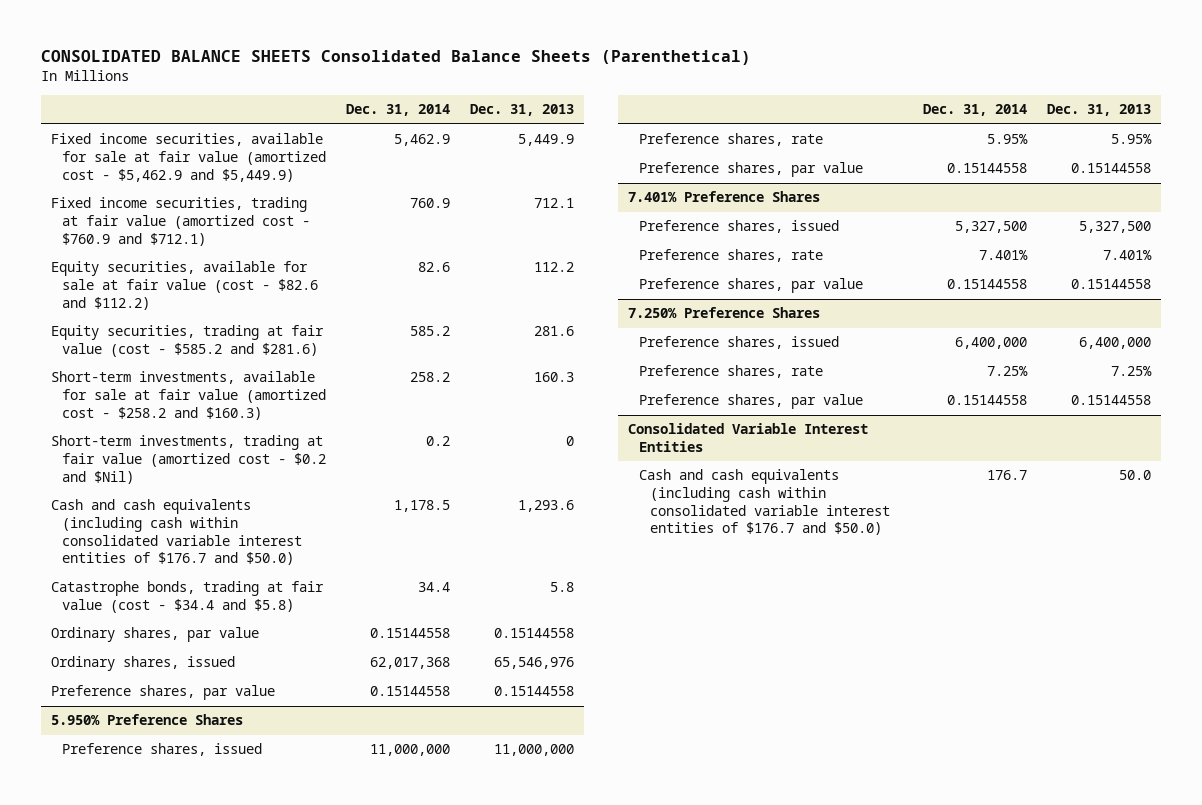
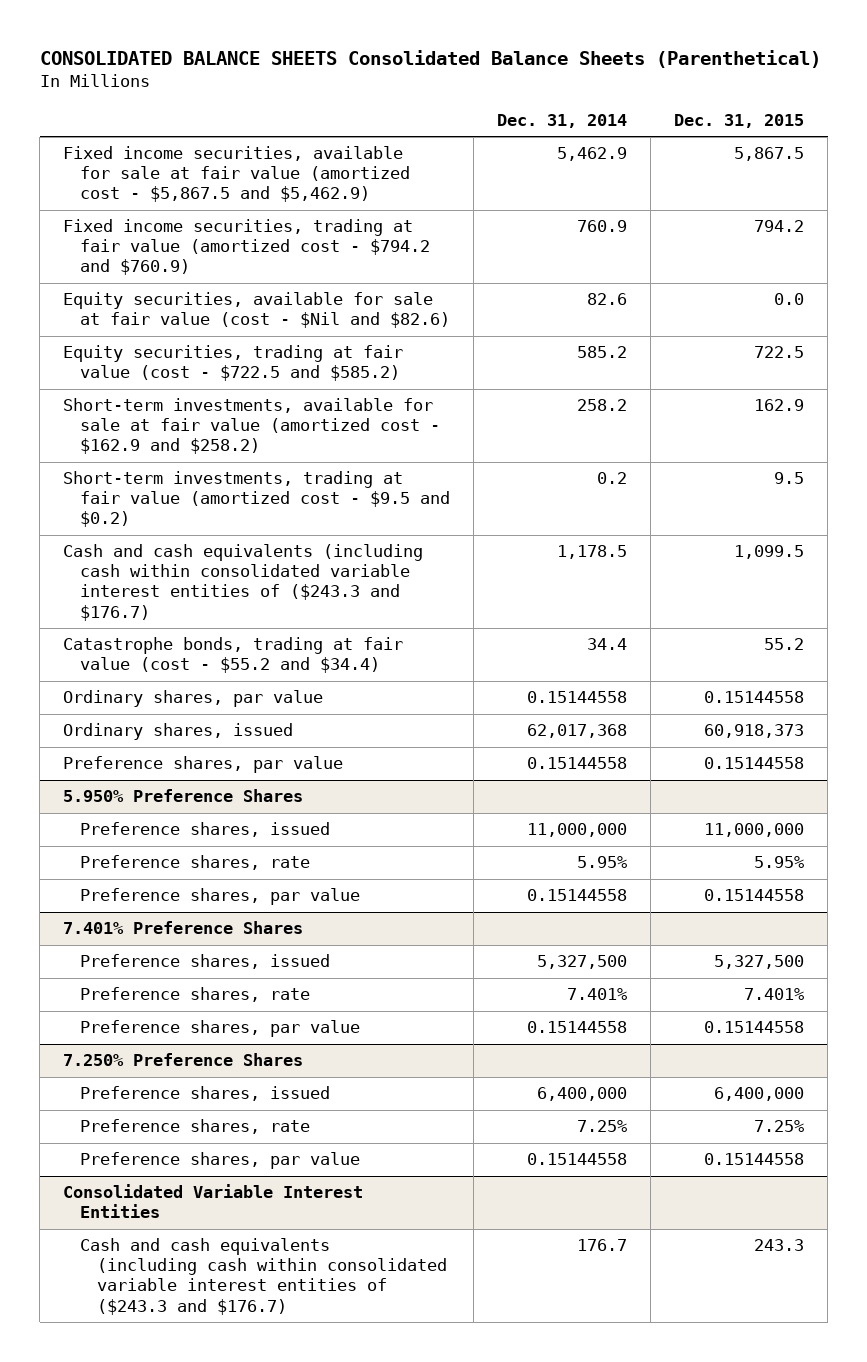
- | Dec. 31, 2014 | Dec. 31, 2013
+ | Dec. 31, 2014 | Dec. 31, 2015
- Fixed income securities, available for sale at fair value (amortized cost - $5,462.9 and $5,449.9) | 5,462.9 | 5,449.9
- Fixed income securities, trading at fair value (amortized cost - $760.9 and $712.1) | 760.9 | 712.1
- Equity securities, available for sale at fair value (cost - $82.6 and $112.2) | 82.6 | 112.2
- Equity securities, trading at fair value (cost - $585.2 and $281.6) | 585.2 | 281.6
- Short-term investments, available for sale at fair value (amortized cost - $258.2 and $160.3) | 258.2 | 160.3
- Short-term investments, trading at fair value (amortized cost - $0.2 and $Nil) | 0.2 | 0
- Cash and cash equivalents (including cash within consolidated variable interest entities of $176.7 and $50.0) | 1,178.5 | 1,293.6
- Catastrophe bonds, trading at fair value (cost - $34.4 and $5.8) | 34.4 | 5.8
+ Fixed income securities, available for sale at fair value (amortized cost - $5,867.5 and $5,462.9) | 5,462.9 | 5,867.5
+ Fixed income securities, trading at fair value (amortized cost - $794.2 and $760.9) | 760.9 | 794.2
+ Equity securities, available for sale at fair value (cost - $Nil and $82.6) | 82.6 | 0.0
+ Equity securities, trading at fair value (cost - $722.5 and $585.2) | 585.2 | 722.5
+ Short-term investments, available for sale at fair value (amortized cost - $162.9 and $258.2) | 258.2 | 162.9
+ Short-term investments, trading at fair value (amortized cost - $9.5 and $0.2) | 0.2 | 9.5
+ Cash and cash equivalents (including cash within consolidated variable interest entities of ($243.3 and $176.7) | 1,178.5 | 1,099.5
+ Catastrophe bonds, trading at fair value (cost - $55.2 and $34.4) | 34.4 | 55.2
@ Consolidated Variable Interest Entities
- Cash and cash equivalents (including cash within consolidated variable interest entities of $176.7 and $50.0) | 176.7 | 50.0
+ Cash and cash equivalents (including cash within consolidated variable interest entities of ($243.3 and $176.7) | 176.7 | 243.3

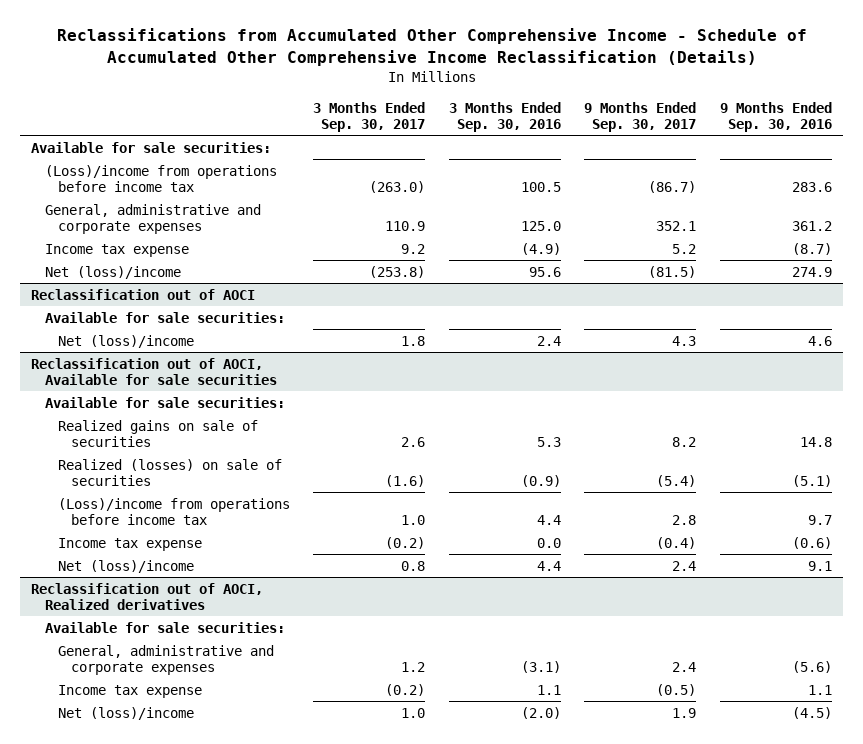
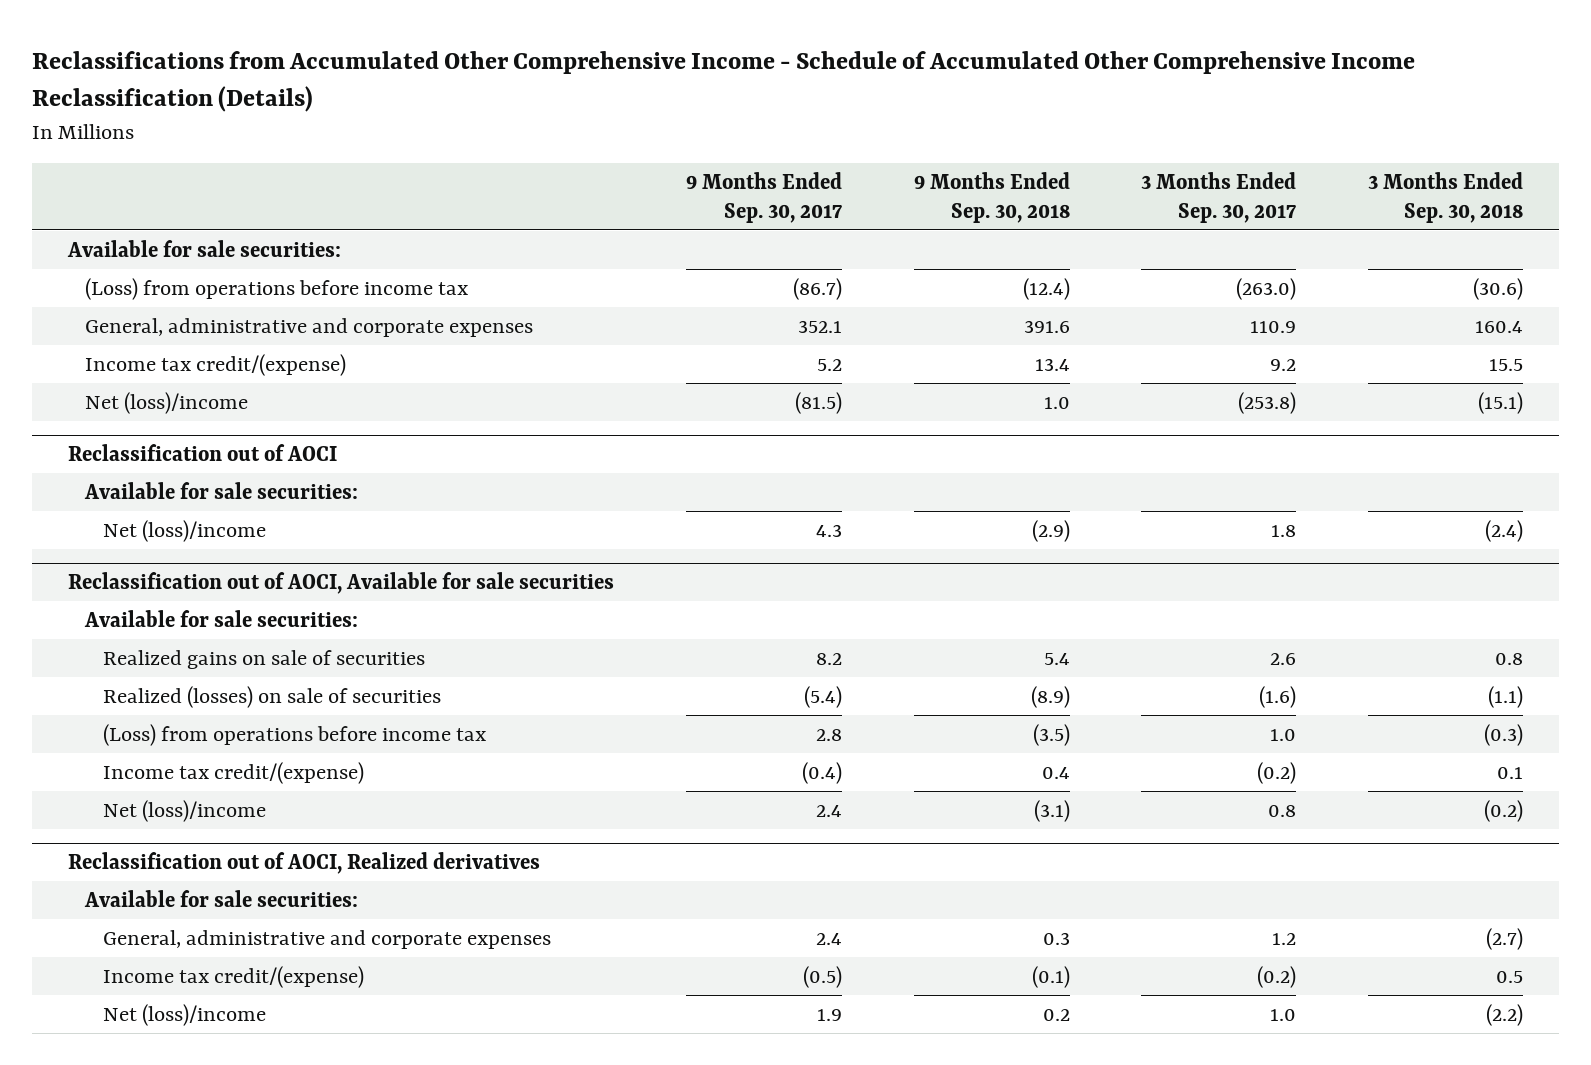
- | 3 Months Ended Sep. 30, 2017 | 3 Months Ended Sep. 30, 2016 | 9 Months Ended Sep. 30, 2017 | 9 Months Ended Sep. 30, 2016
+ | 9 Months Ended Sep. 30, 2017 | 9 Months Ended Sep. 30, 2018 | 3 Months Ended Sep. 30, 2017 | 3 Months Ended Sep. 30, 2018
- (Loss)/income from operations before income tax | (263.0) | 100.5 | (86.7) | 283.6
+ (Loss) from operations before income tax | (86.7) | (12.4) | (263.0) | (30.6)
- Income tax expense | 9.2 | (4.9) | 5.2 | (8.7)
+ Income tax credit/(expense) | 5.2 | 13.4 | 9.2 | 15.5
@ Reclassification out of AOCI, Available for sale securities
- (Loss)/income from operations before income tax | 1.0 | 4.4 | 2.8 | 9.7
- Income tax expense | (0.2) | 0.0 | (0.4) | (0.6)
+ (Loss) from operations before income tax | 2.8 | (3.5) | 1.0 | (0.3)
+ Income tax credit/(expense) | (0.4) | 0.4 | (0.2) | 0.1
@ Reclassification out of AOCI, Realized derivatives
- Income tax expense | (0.2) | 1.1 | (0.5) | 1.1
+ Income tax credit/(expense) | (0.5) | (0.1) | (0.2) | 0.5

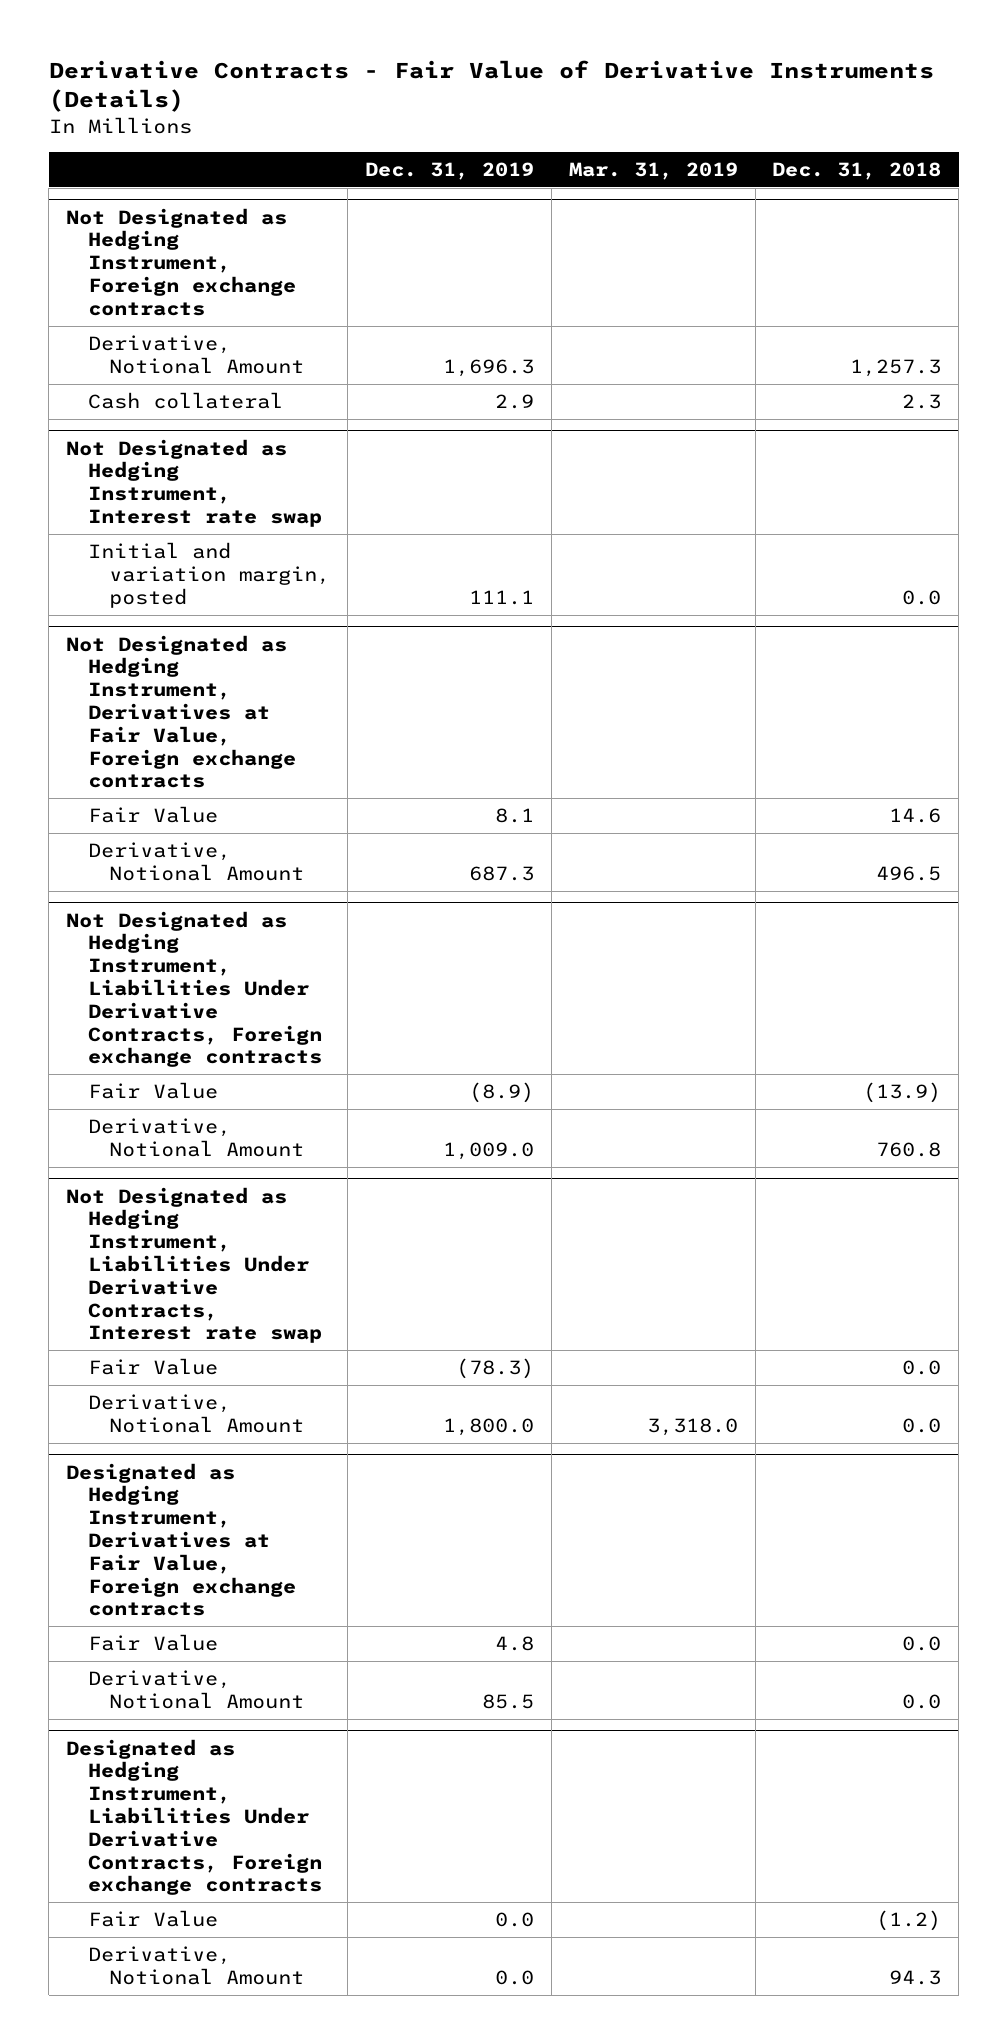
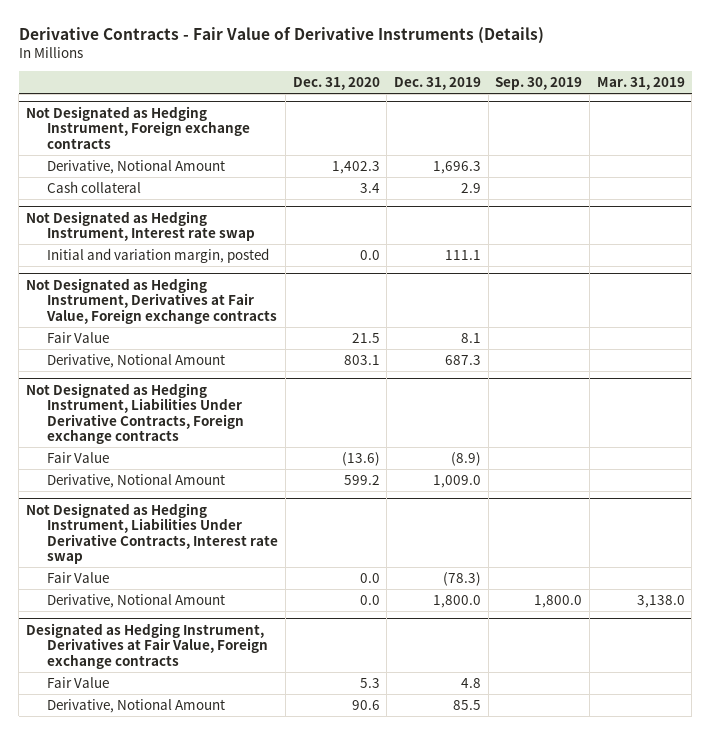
- | Dec. 31, 2019 | Mar. 31, 2019 | Dec. 31, 2018
+ | Dec. 31, 2020 | Dec. 31, 2019 | Sep. 30, 2019 | Mar. 31, 2019
@ Not Designated as Hedging Instrument, Liabilities Under Derivative Contracts, Interest rate swap
- Derivative, Notional Amount | 1,800.0 | 3,318.0 | 0.0
+ Derivative, Notional Amount | 0.0 | 1,800.0 | 1,800.0 | 3,138.0
- Designated as Hedging Instrument, Liabilities Under Derivative Contracts, Foreign exchange contracts
- Fair Value | 0.0 | | (1.2)
- Derivative, Notional Amount | 0.0 | | 94.3

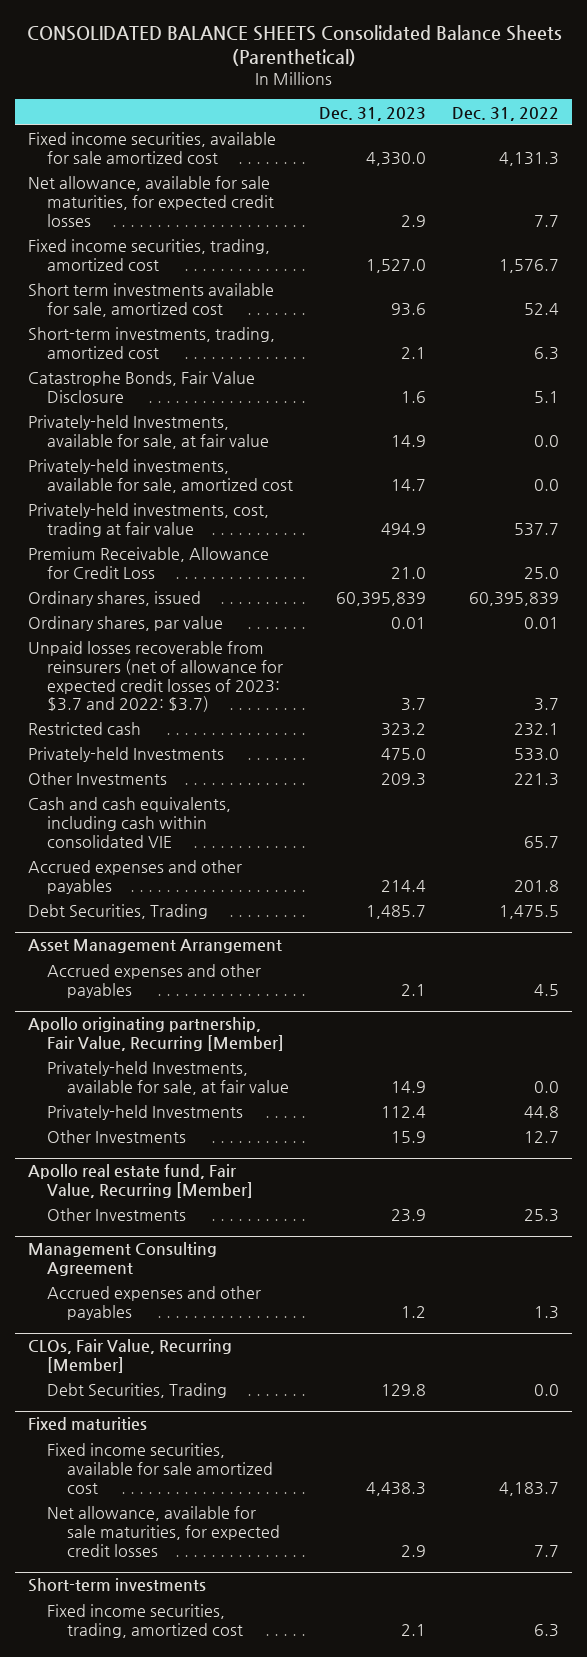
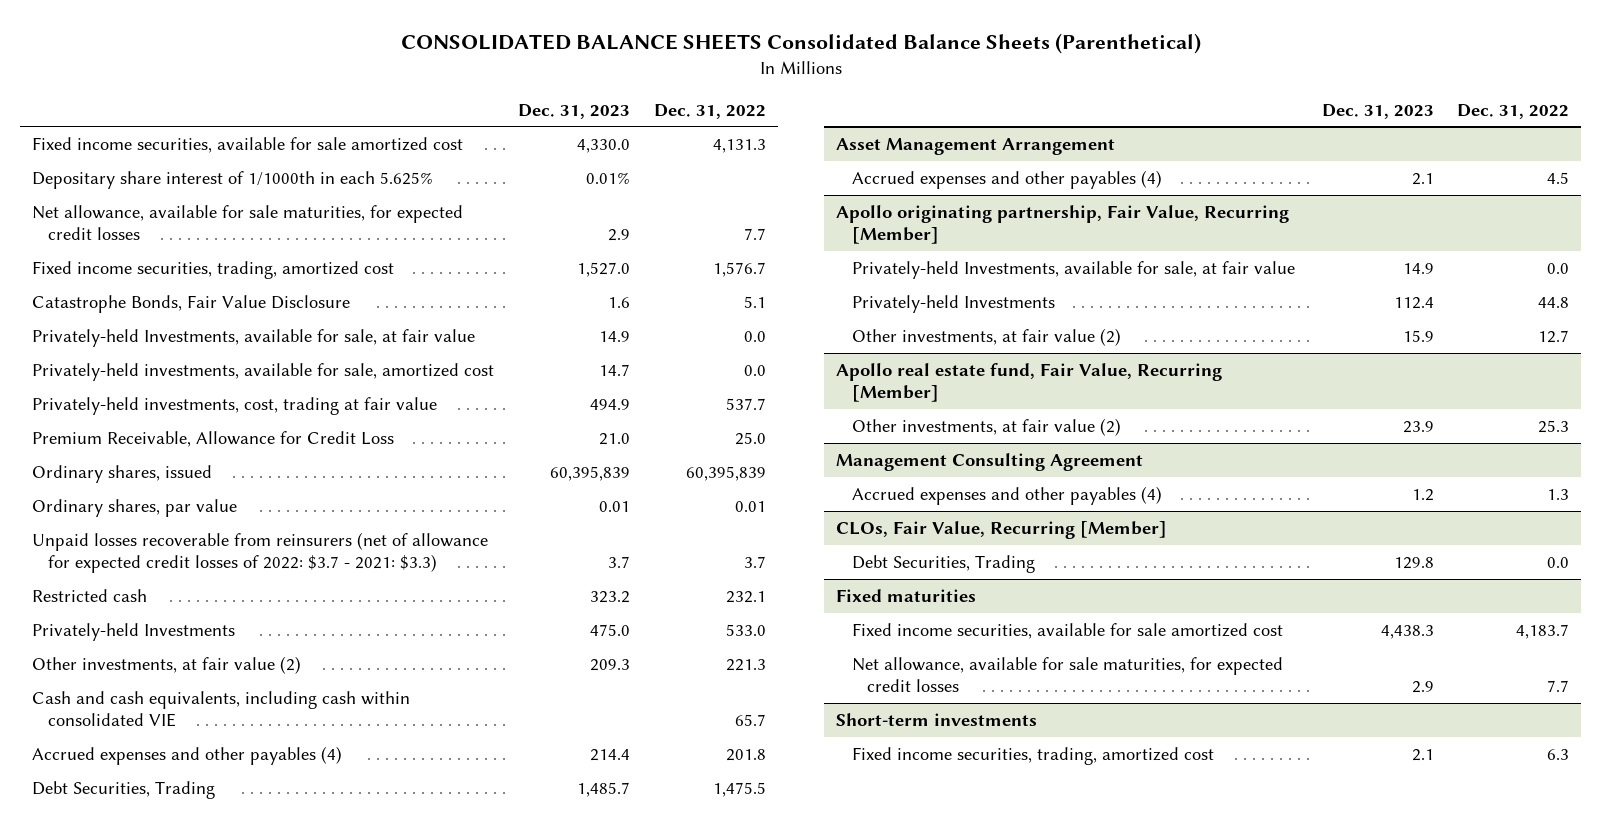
+ Depositary share interest of 1/1000th in each 5.625% | 0.01% |
- Short term investments available for sale, amortized cost | 93.6 | 52.4
- Short-term investments, trading, amortized cost | 2.1 | 6.3
- Unpaid losses recoverable from reinsurers (net of allowance for expected credit losses of 2023: $3.7 and 2022: $3.7) | 3.7 | 3.7
+ Unpaid losses recoverable from reinsurers (net of allowance for expected credit losses of 2022: $3.7 - 2021: $3.3) | 3.7 | 3.7
- Other Investments | 209.3 | 221.3
+ Other investments, at fair value (2) | 209.3 | 221.3
- Accrued expenses and other payables | 214.4 | 201.8
+ Accrued expenses and other payables (4) | 214.4 | 201.8
@ Asset Management Arrangement
- Accrued expenses and other payables | 2.1 | 4.5
+ Accrued expenses and other payables (4) | 2.1 | 4.5
@ Apollo originating partnership, Fair Value, Recurring [Member]
- Other Investments | 15.9 | 12.7
+ Other investments, at fair value (2) | 15.9 | 12.7
@ Apollo real estate fund, Fair Value, Recurring [Member]
- Other Investments | 23.9 | 25.3
+ Other investments, at fair value (2) | 23.9 | 25.3
@ Management Consulting Agreement
- Accrued expenses and other payables | 1.2 | 1.3
+ Accrued expenses and other payables (4) | 1.2 | 1.3

